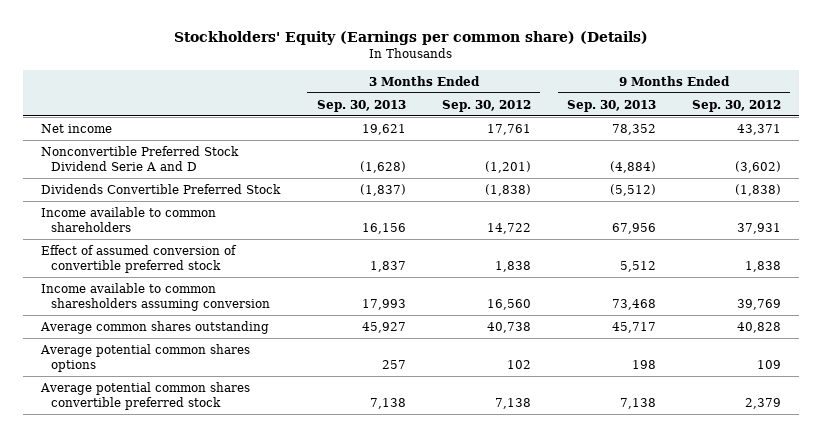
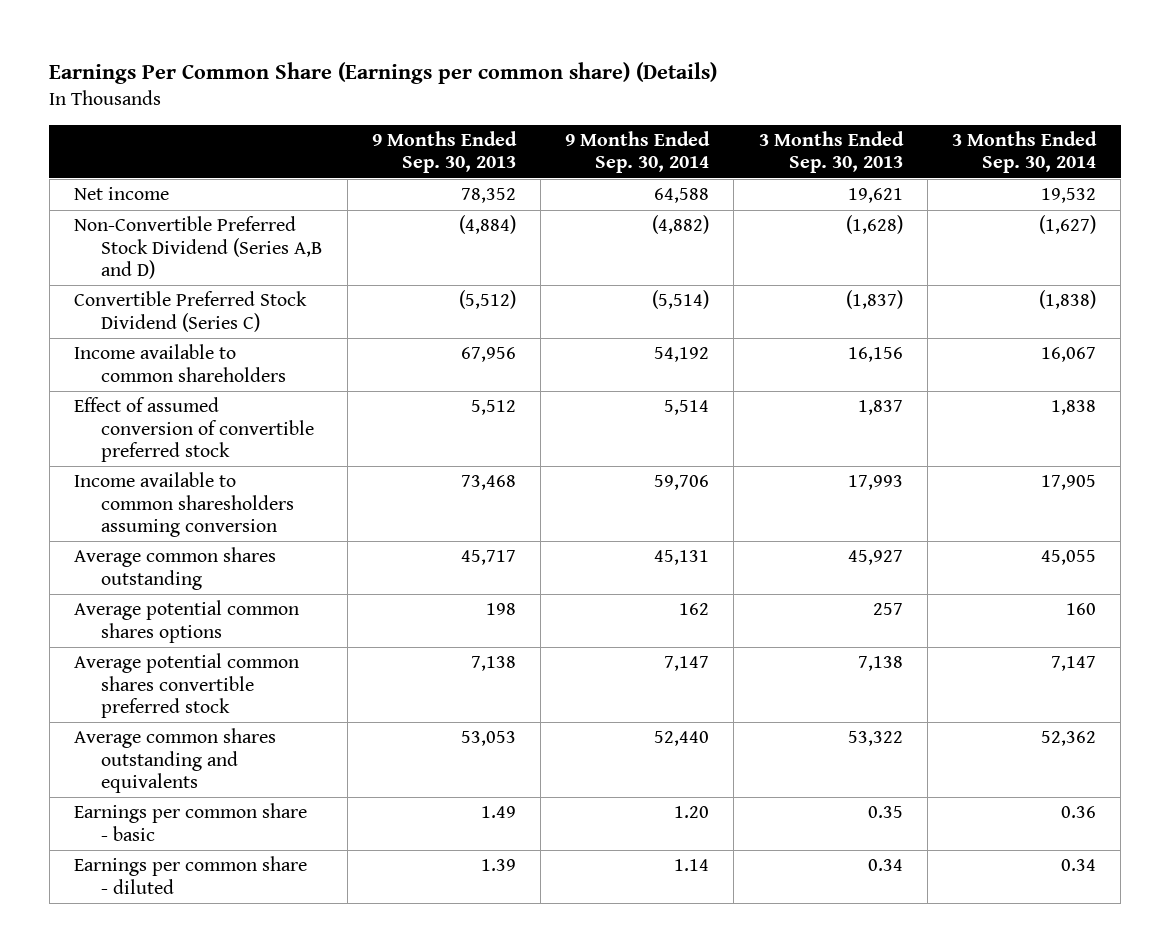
- Stockholders' Equity (Earnings per common share) (Details)
+ Earnings Per Common Share (Earnings per common share) (Details)
- | 3 Months Ended Sep. 30, 2013 | 3 Months Ended Sep. 30, 2012 | 9 Months Ended Sep. 30, 2013 | 9 Months Ended Sep. 30, 2012
+ | 9 Months Ended Sep. 30, 2013 | 9 Months Ended Sep. 30, 2014 | 3 Months Ended Sep. 30, 2013 | 3 Months Ended Sep. 30, 2014
- Nonconvertible Preferred Stock Dividend Serie A and D | (1,628) | (1,201) | (4,884) | (3,602)
- Dividends Convertible Preferred Stock | (1,837) | (1,838) | (5,512) | (1,838)
+ Non-Convertible Preferred Stock Dividend (Series A,B and D) | (4,884) | (4,882) | (1,628) | (1,627)
+ Convertible Preferred Stock Dividend (Series C) | (5,512) | (5,514) | (1,837) | (1,838)
+ Average common shares outstanding and equivalents | 53,053 | 52,440 | 53,322 | 52,362
+ Earnings per common share - basic | 1.49 | 1.20 | 0.35 | 0.36
+ Earnings per common share - diluted | 1.39 | 1.14 | 0.34 | 0.34

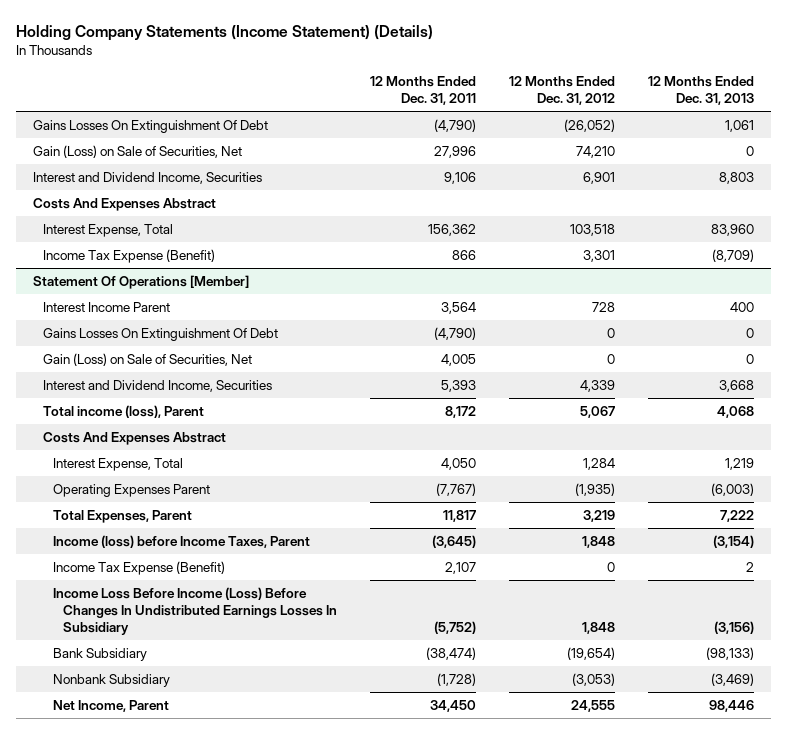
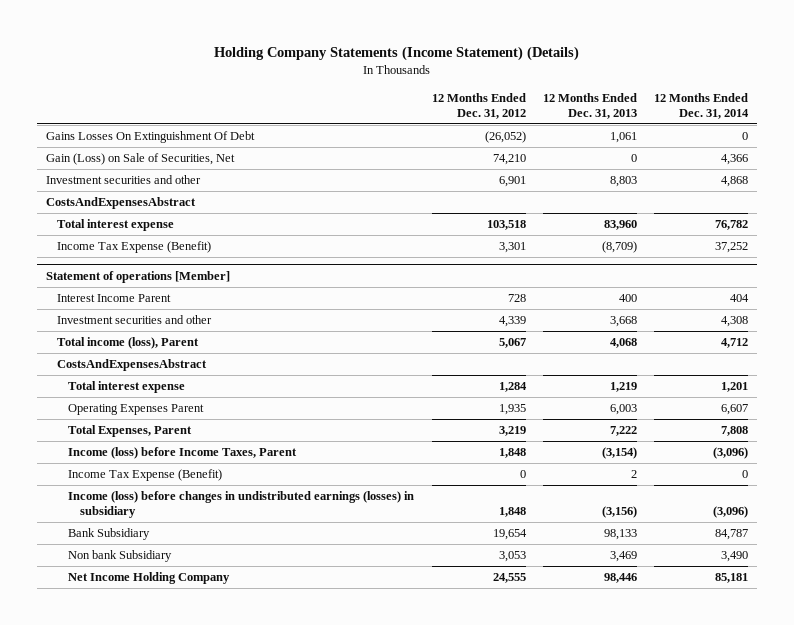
- | 12 Months Ended Dec. 31, 2011 | 12 Months Ended Dec. 31, 2012 | 12 Months Ended Dec. 31, 2013
+ | 12 Months Ended Dec. 31, 2012 | 12 Months Ended Dec. 31, 2013 | 12 Months Ended Dec. 31, 2014
- Interest and Dividend Income, Securities | 9,106 | 6,901 | 8,803
- Costs And Expenses Abstract
- Interest Expense, Total | 156,362 | 103,518 | 83,960
+ Investment securities and other | 6,901 | 8,803 | 4,868
+ CostsAndExpensesAbstract
+ Total interest expense | 103,518 | 83,960 | 76,782
- Statement Of Operations [Member]
+ Statement of operations [Member]
- Gains Losses On Extinguishment Of Debt | (4,790) | 0 | 0
- Gain (Loss) on Sale of Securities, Net | 4,005 | 0 | 0
- Interest and Dividend Income, Securities | 5,393 | 4,339 | 3,668
+ Investment securities and other | 4,339 | 3,668 | 4,308
- Costs And Expenses Abstract
- Interest Expense, Total | 4,050 | 1,284 | 1,219
- Operating Expenses Parent | (7,767) | (1,935) | (6,003)
+ CostsAndExpensesAbstract
+ Total interest expense | 1,284 | 1,219 | 1,201
+ Operating Expenses Parent | 1,935 | 6,003 | 6,607
- Income Loss Before Income (Loss) Before Changes In Undistributed Earnings Losses In Subsidiary | (5,752) | 1,848 | (3,156)
- Bank Subsidiary | (38,474) | (19,654) | (98,133)
- Nonbank Subsidiary | (1,728) | (3,053) | (3,469)
- Net Income, Parent | 34,450 | 24,555 | 98,446
+ Income (loss) before changes in undistributed earnings (losses) in subsidiary | 1,848 | (3,156) | (3,096)
+ Bank Subsidiary | 19,654 | 98,133 | 84,787
+ Non bank Subsidiary | 3,053 | 3,469 | 3,490
+ Net Income Holding Company | 24,555 | 98,446 | 85,181

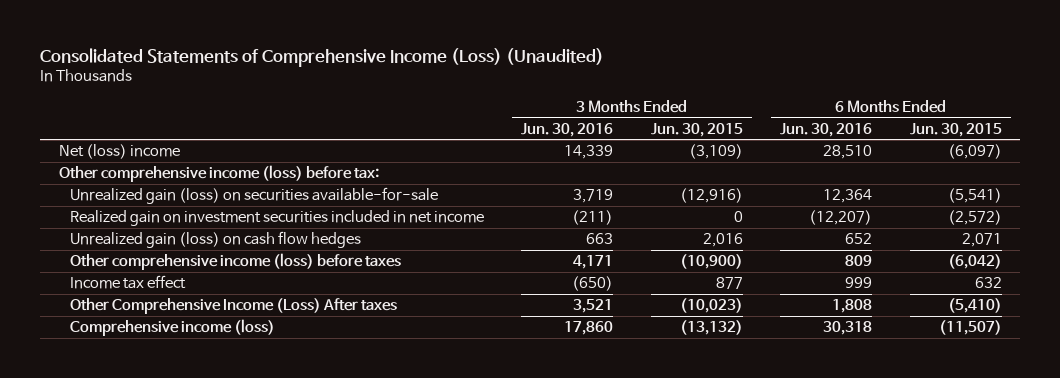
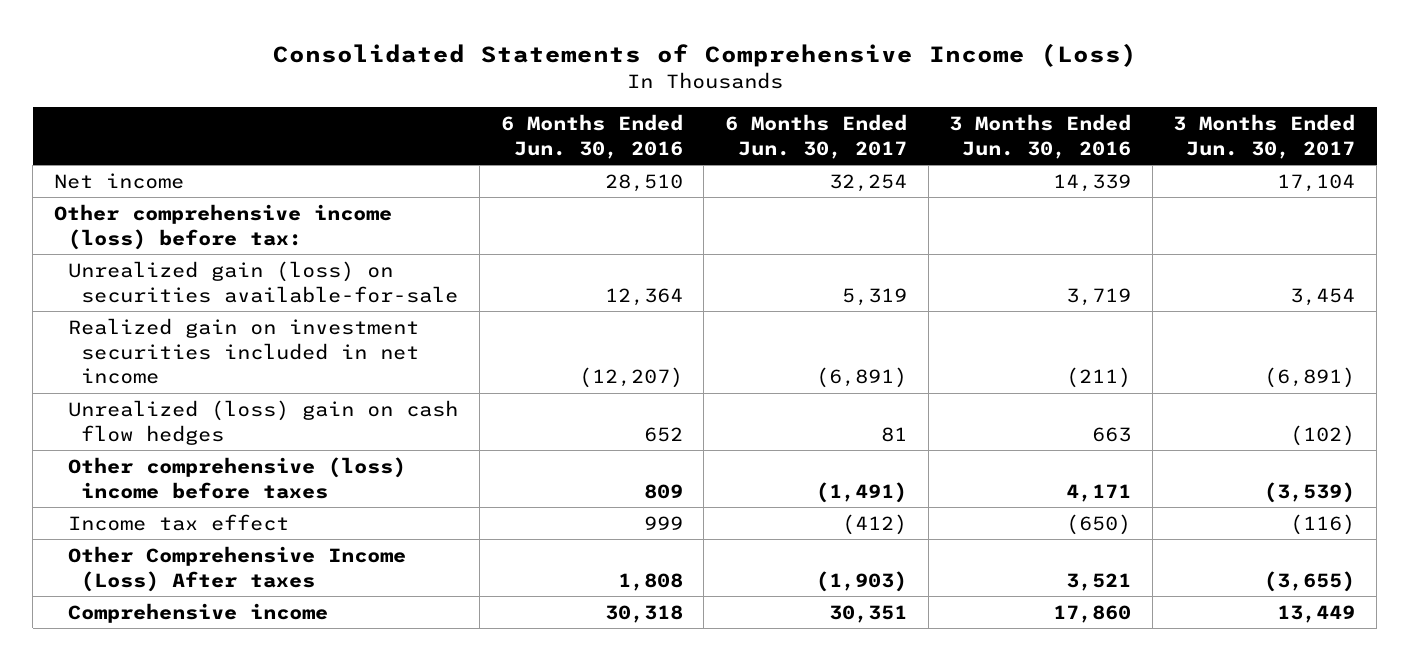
- Consolidated Statements of Comprehensive Income (Loss) (Unaudited)
+ Consolidated Statements of Comprehensive Income (Loss)
- | 3 Months Ended Jun. 30, 2016 | 3 Months Ended Jun. 30, 2015 | 6 Months Ended Jun. 30, 2016 | 6 Months Ended Jun. 30, 2015
+ | 6 Months Ended Jun. 30, 2016 | 6 Months Ended Jun. 30, 2017 | 3 Months Ended Jun. 30, 2016 | 3 Months Ended Jun. 30, 2017
- Net (loss) income | 14,339 | (3,109) | 28,510 | (6,097)
+ Net income | 28,510 | 32,254 | 14,339 | 17,104
- Unrealized gain (loss) on cash flow hedges | 663 | 2,016 | 652 | 2,071
- Other comprehensive income (loss) before taxes | 4,171 | (10,900) | 809 | (6,042)
+ Unrealized (loss) gain on cash flow hedges | 652 | 81 | 663 | (102)
+ Other comprehensive (loss) income before taxes | 809 | (1,491) | 4,171 | (3,539)
- Comprehensive income (loss) | 17,860 | (13,132) | 30,318 | (11,507)
+ Comprehensive income | 30,318 | 30,351 | 17,860 | 13,449

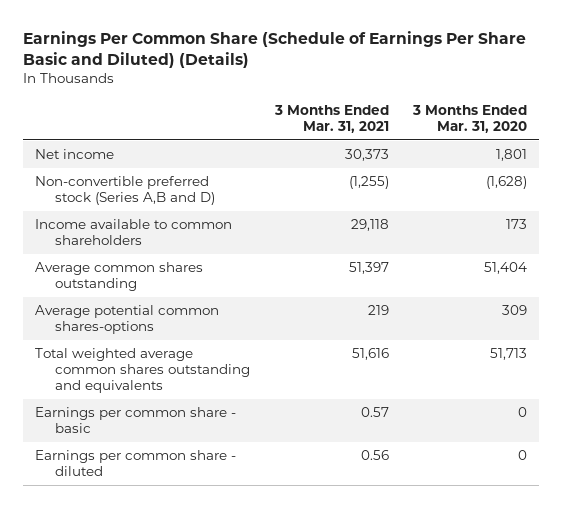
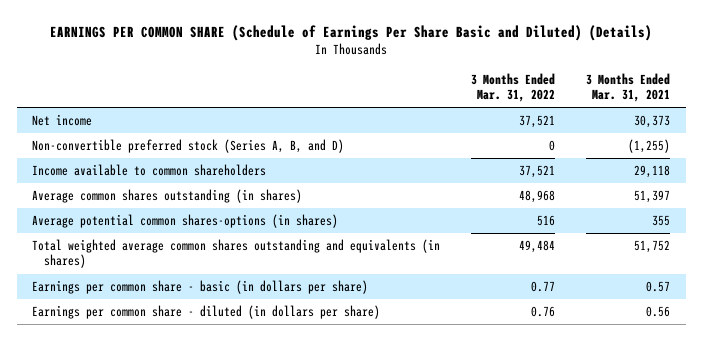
- Earnings Per Common Share (Schedule of Earnings Per Share Basic and Diluted) (Details)
+ EARNINGS PER COMMON SHARE (Schedule of Earnings Per Share Basic and Diluted) (Details)
- | 3 Months Ended Mar. 31, 2021 | 3 Months Ended Mar. 31, 2020
+ | 3 Months Ended Mar. 31, 2022 | 3 Months Ended Mar. 31, 2021
- Non-convertible preferred stock (Series A,B and D) | (1,255) | (1,628)
+ Non-convertible preferred stock (Series A, B, and D) | 0 | (1,255)
- Average common shares outstanding | 51,397 | 51,404
- Average potential common shares-options | 219 | 309
- Total weighted average common shares outstanding and equivalents | 51,616 | 51,713
- Earnings per common share - basic | 0.57 | 0
- Earnings per common share - diluted | 0.56 | 0
+ Average common shares outstanding (in shares) | 48,968 | 51,397
+ Average potential common shares-options (in shares) | 516 | 355
+ Total weighted average common shares outstanding and equivalents (in shares) | 49,484 | 51,752
+ Earnings per common share - basic (in dollars per share) | 0.77 | 0.57
+ Earnings per common share - diluted (in dollars per share) | 0.76 | 0.56

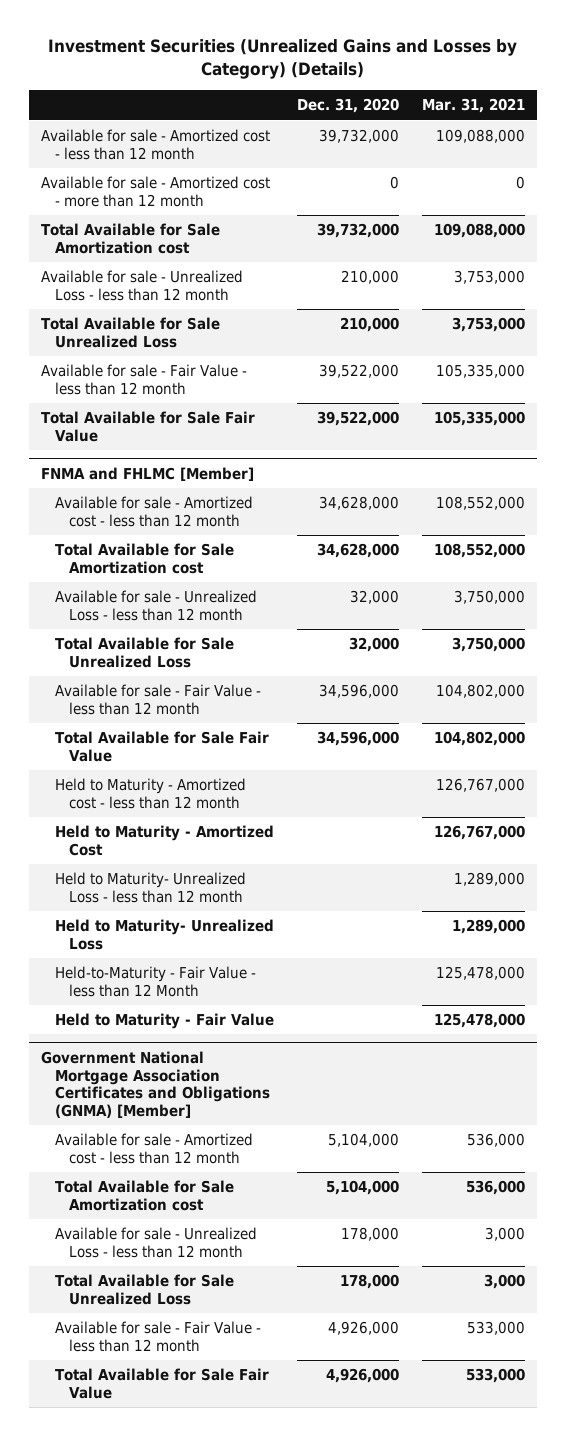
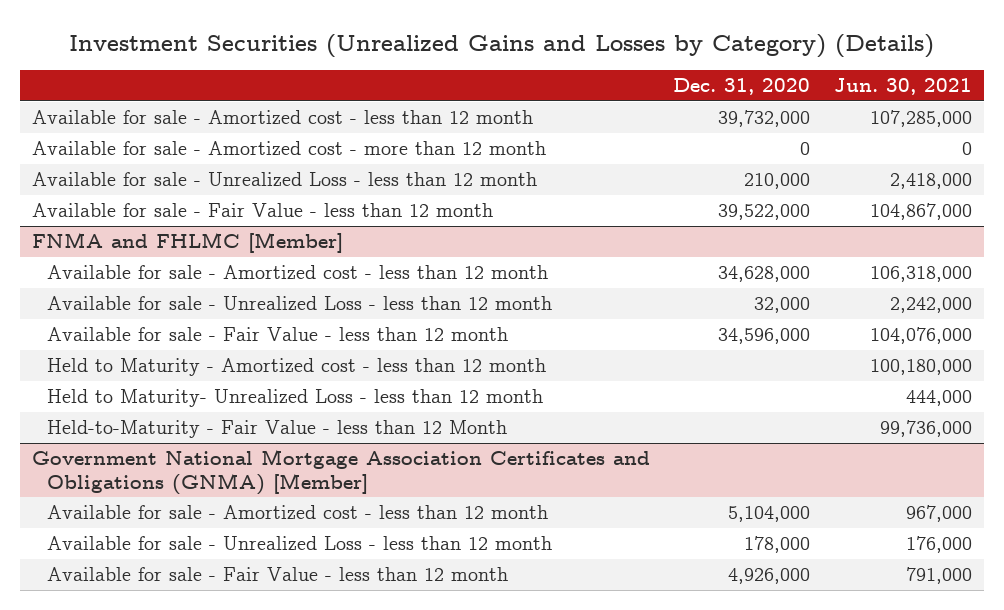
- | Dec. 31, 2020 | Mar. 31, 2021
+ | Dec. 31, 2020 | Jun. 30, 2021
- Total Available for Sale Amortization cost | 39,732,000 | 109,088,000
- Total Available for Sale Unrealized Loss | 210,000 | 3,753,000
- Total Available for Sale Fair Value | 39,522,000 | 105,335,000
@ FNMA and FHLMC [Member]
- Total Available for Sale Amortization cost | 34,628,000 | 108,552,000
- Total Available for Sale Unrealized Loss | 32,000 | 3,750,000
- Total Available for Sale Fair Value | 34,596,000 | 104,802,000
- Held to Maturity - Amortized Cost | | 126,767,000
- Held to Maturity- Unrealized Loss | | 1,289,000
- Held to Maturity - Fair Value | | 125,478,000
@ Government National Mortgage Association Certificates and Obligations (GNMA) [Member]
- Total Available for Sale Amortization cost | 5,104,000 | 536,000
- Total Available for Sale Unrealized Loss | 178,000 | 3,000
- Total Available for Sale Fair Value | 4,926,000 | 533,000

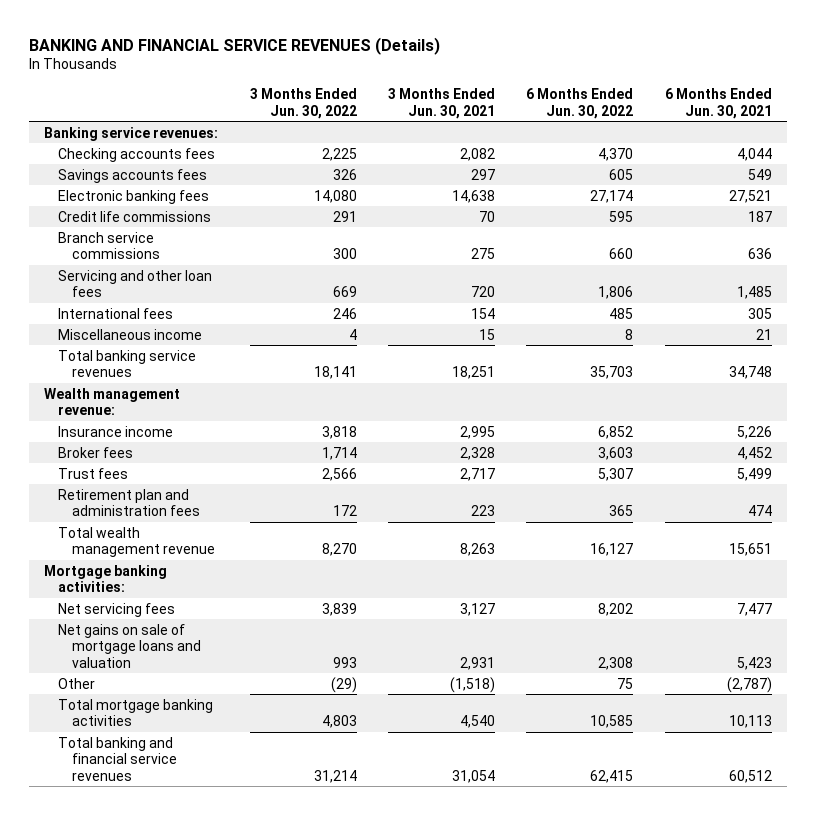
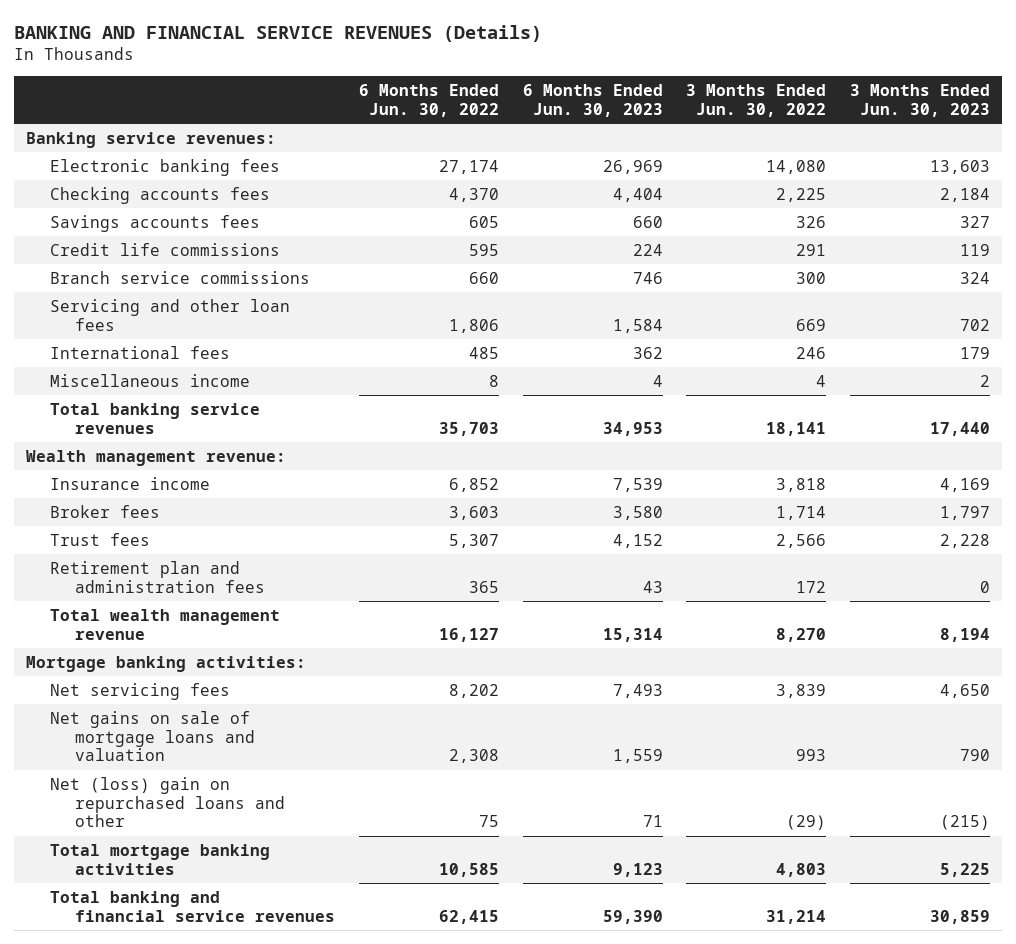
- | 3 Months Ended Jun. 30, 2022 | 3 Months Ended Jun. 30, 2021 | 6 Months Ended Jun. 30, 2022 | 6 Months Ended Jun. 30, 2021
+ | 6 Months Ended Jun. 30, 2022 | 6 Months Ended Jun. 30, 2023 | 3 Months Ended Jun. 30, 2022 | 3 Months Ended Jun. 30, 2023
moved up: Electronic banking fees | 27,174 | 26,969 | 14,080 | 13,603
- Other | (29) | (1,518) | 75 | (2,787)
+ Net (loss) gain on repurchased loans and other | 75 | 71 | (29) | (215)

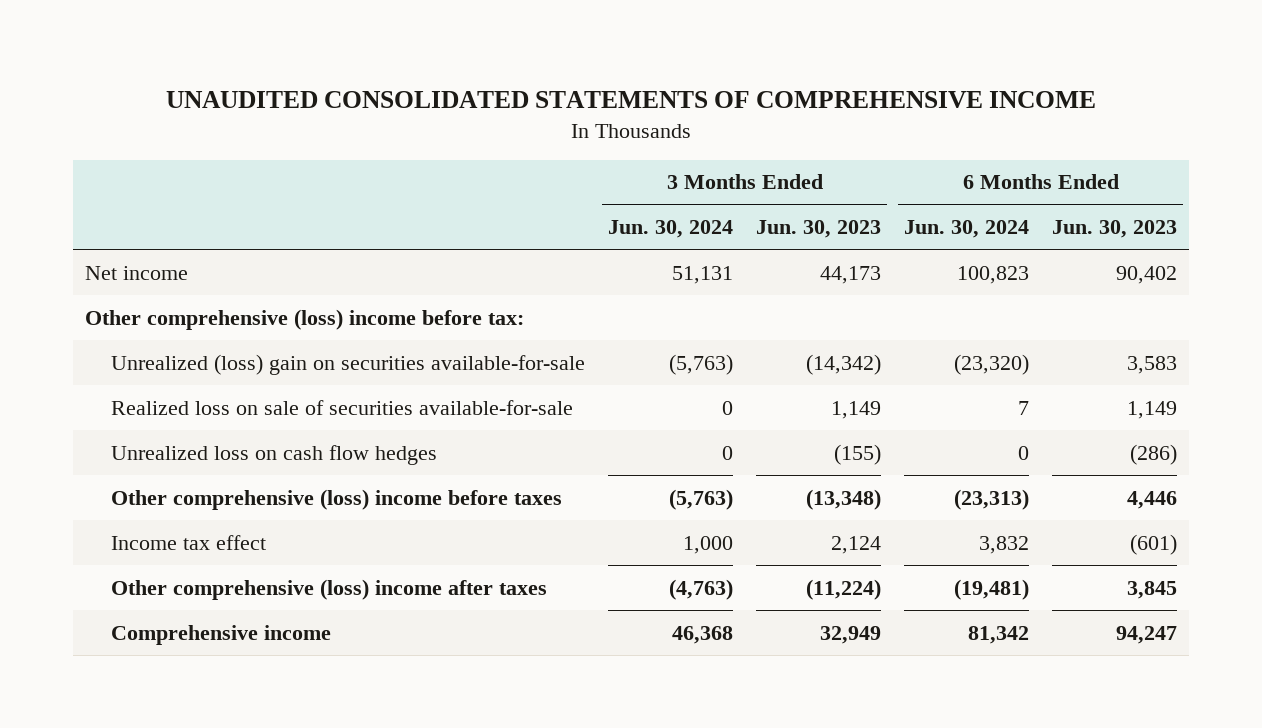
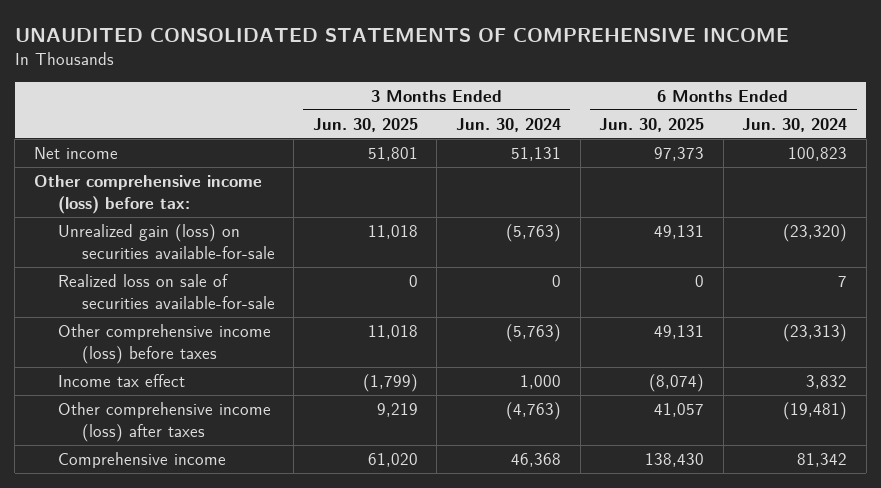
- | 3 Months Ended Jun. 30, 2024 | 3 Months Ended Jun. 30, 2023 | 6 Months Ended Jun. 30, 2024 | 6 Months Ended Jun. 30, 2023
+ | 3 Months Ended Jun. 30, 2025 | 3 Months Ended Jun. 30, 2024 | 6 Months Ended Jun. 30, 2025 | 6 Months Ended Jun. 30, 2024
- Other comprehensive (loss) income before tax:
- Unrealized (loss) gain on securities available-for-sale | (5,763) | (14,342) | (23,320) | 3,583
+ Other comprehensive income (loss) before tax:
+ Unrealized gain (loss) on securities available-for-sale | 11,018 | (5,763) | 49,131 | (23,320)
- Unrealized loss on cash flow hedges | 0 | (155) | 0 | (286)
- Other comprehensive (loss) income before taxes | (5,763) | (13,348) | (23,313) | 4,446
+ Other comprehensive income (loss) before taxes | 11,018 | (5,763) | 49,131 | (23,313)
- Other comprehensive (loss) income after taxes | (4,763) | (11,224) | (19,481) | 3,845
+ Other comprehensive income (loss) after taxes | 9,219 | (4,763) | 41,057 | (19,481)

